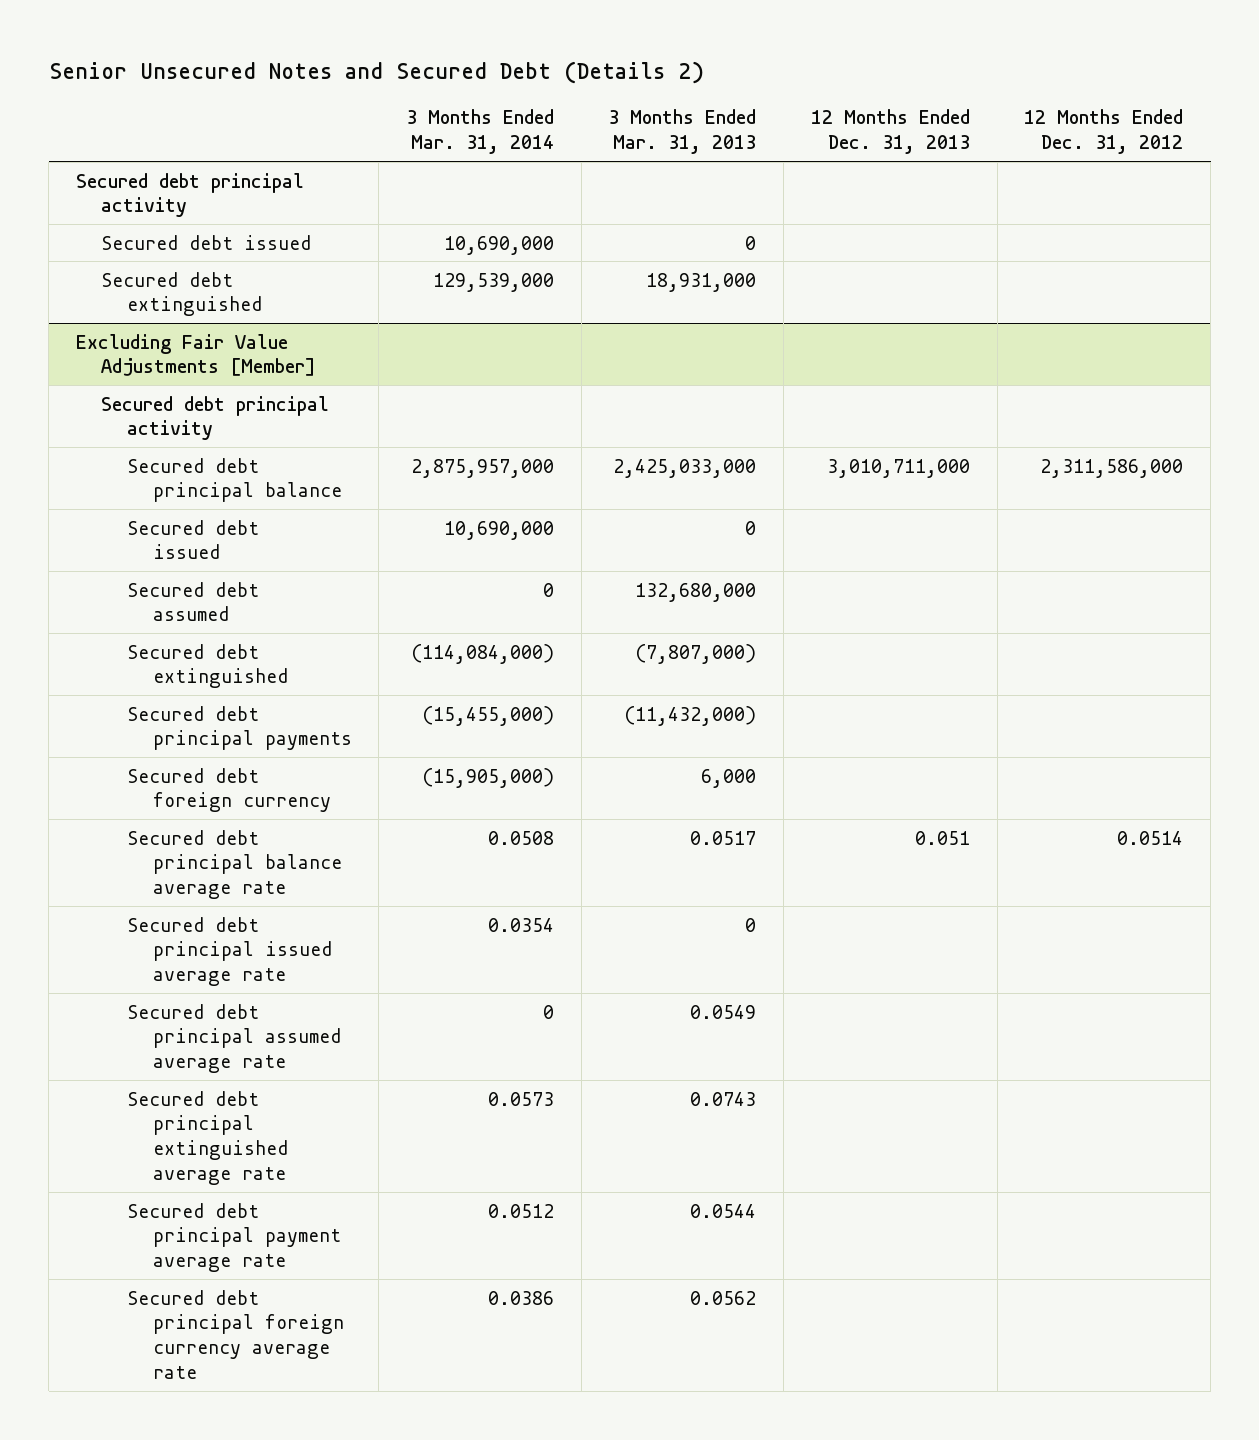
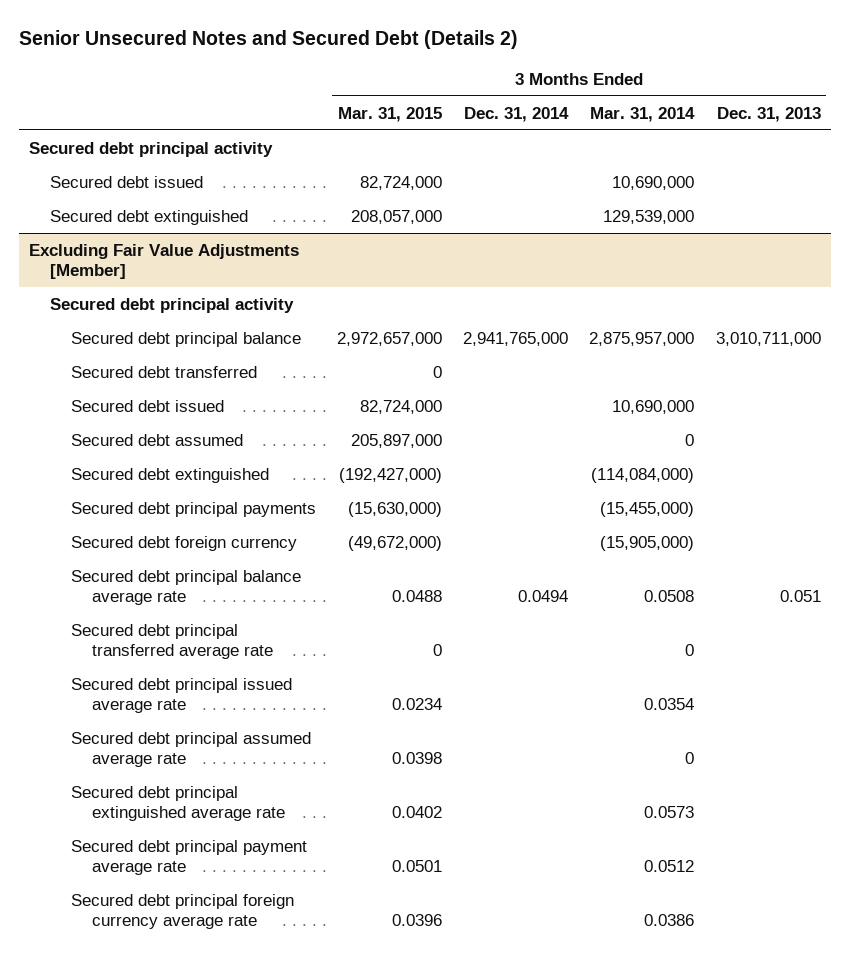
- | 3 Months Ended Mar. 31, 2014 | 3 Months Ended Mar. 31, 2013 | 12 Months Ended Dec. 31, 2013 | 12 Months Ended Dec. 31, 2012
+ | 3 Months Ended Mar. 31, 2015 | 3 Months Ended Dec. 31, 2014 | 3 Months Ended Mar. 31, 2014 | 3 Months Ended Dec. 31, 2013
@ Excluding Fair Value Adjustments [Member]
+ Secured debt transferred | 0 | | |
+ Secured debt principal transferred average rate | 0 | | 0 |

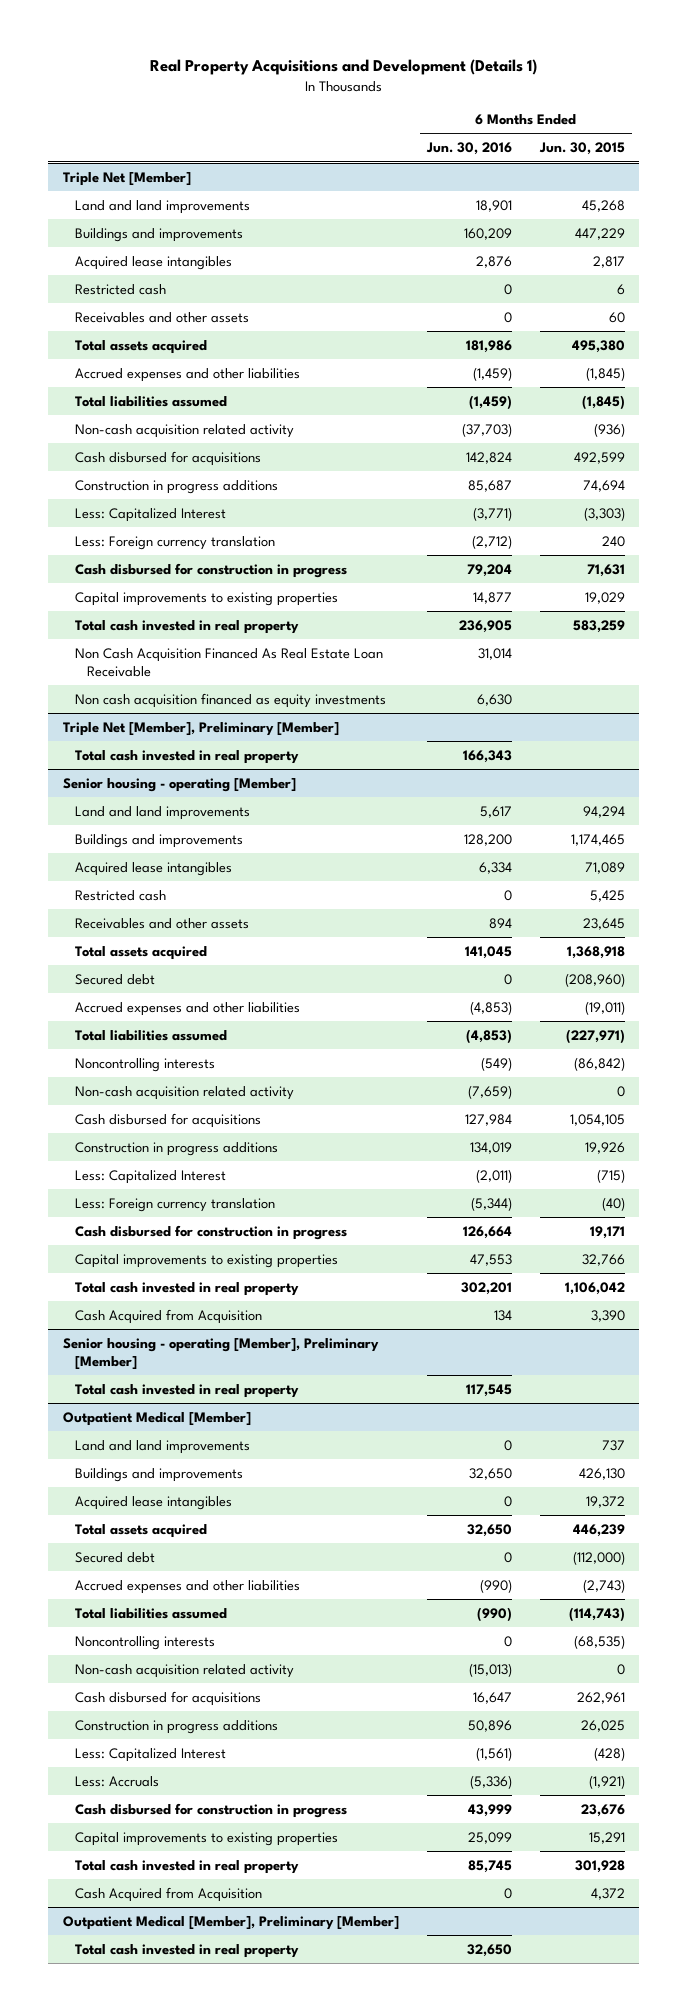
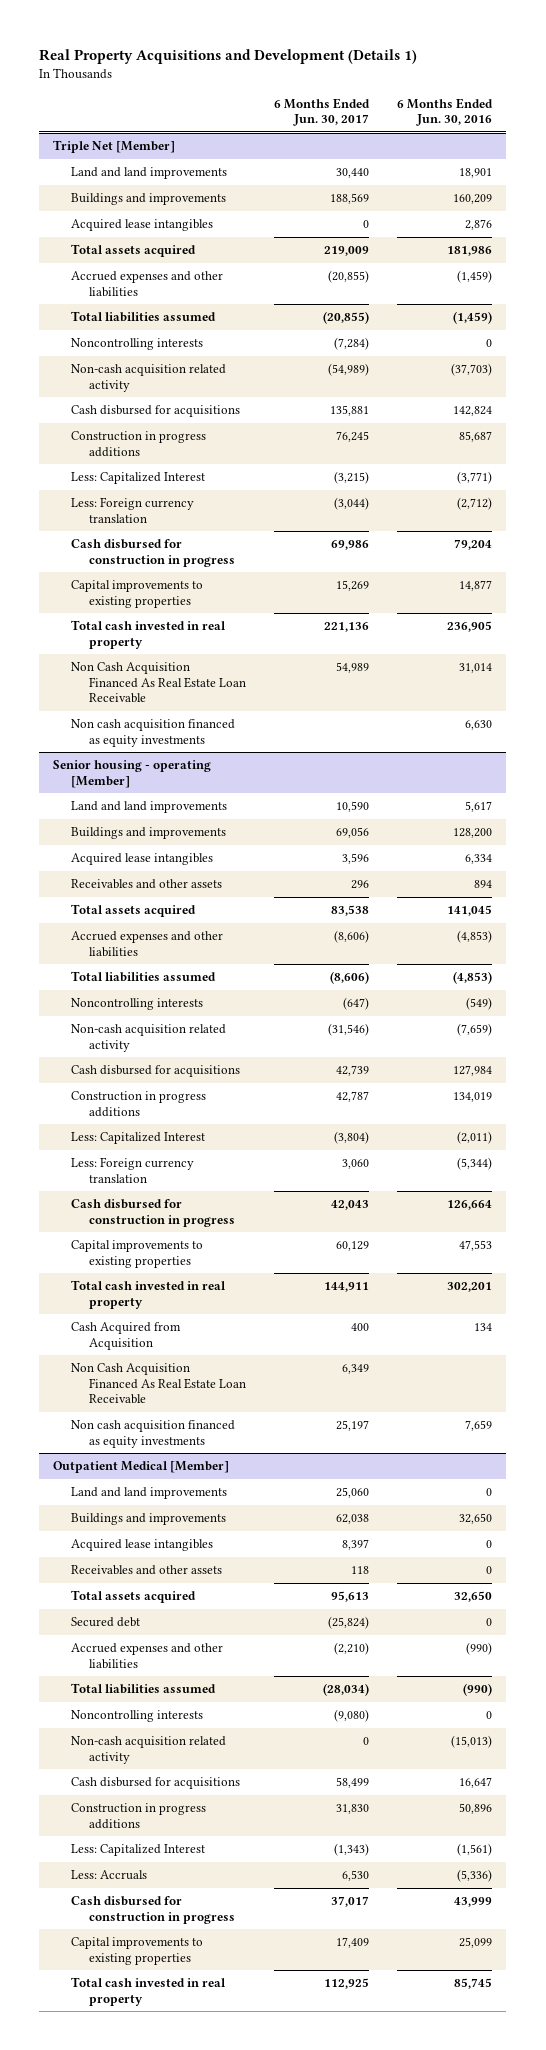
- | 6 Months Ended Jun. 30, 2016 | 6 Months Ended Jun. 30, 2015
+ | 6 Months Ended Jun. 30, 2017 | 6 Months Ended Jun. 30, 2016
@ Triple Net [Member]
- Restricted cash | 0 | 6
- Receivables and other assets | 0 | 60
+ Noncontrolling interests | (7,284) | 0
- Triple Net [Member], Preliminary [Member]
- Total cash invested in real property | 166,343 |
@ Senior housing - operating [Member]
- Restricted cash | 0 | 5,425
- Secured debt | 0 | (208,960)
- Senior housing - operating [Member], Preliminary [Member]
- Total cash invested in real property | 117,545 |
@ Senior housing - operating [Member]
+ Non Cash Acquisition Financed As Real Estate Loan Receivable | 6,349 |
+ Non cash acquisition financed as equity investments | 25,197 | 7,659
@ Outpatient Medical [Member]
+ Receivables and other assets | 118 | 0
- Cash Acquired from Acquisition | 0 | 4,372
- Outpatient Medical [Member], Preliminary [Member]
- Total cash invested in real property | 32,650 |

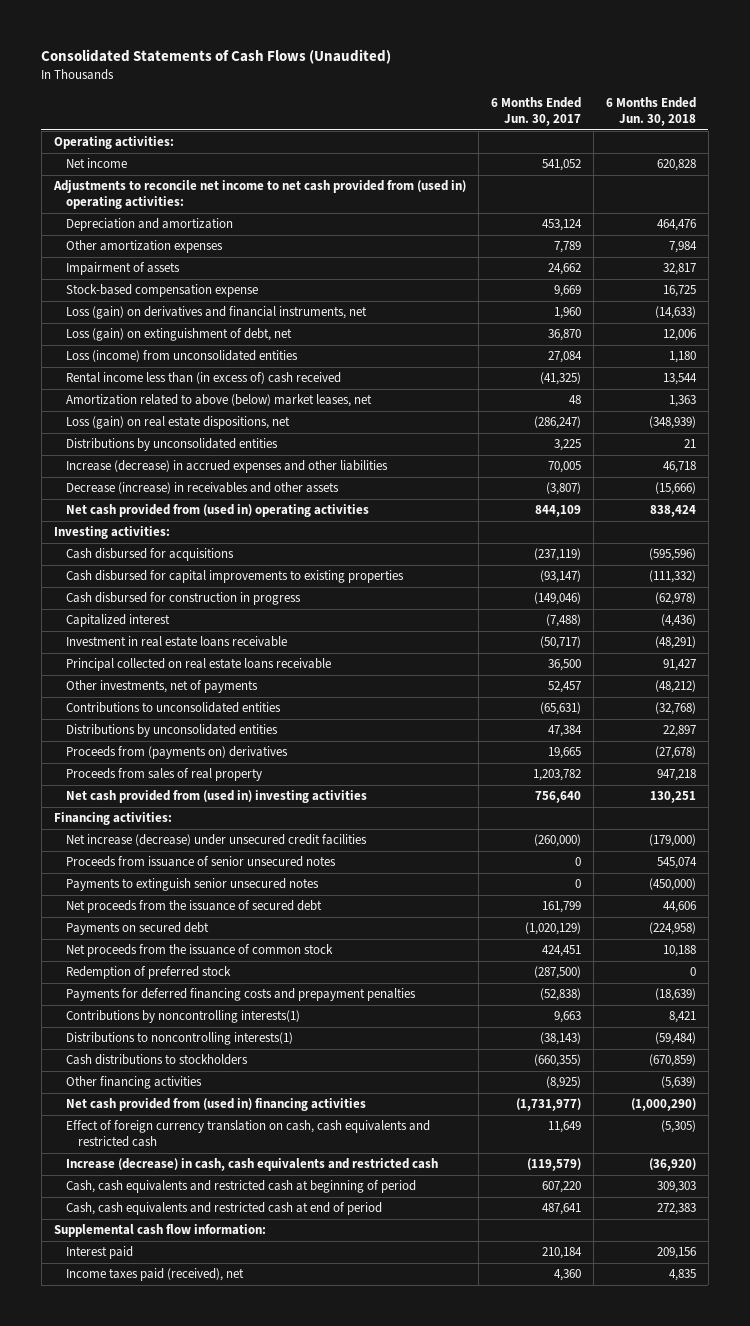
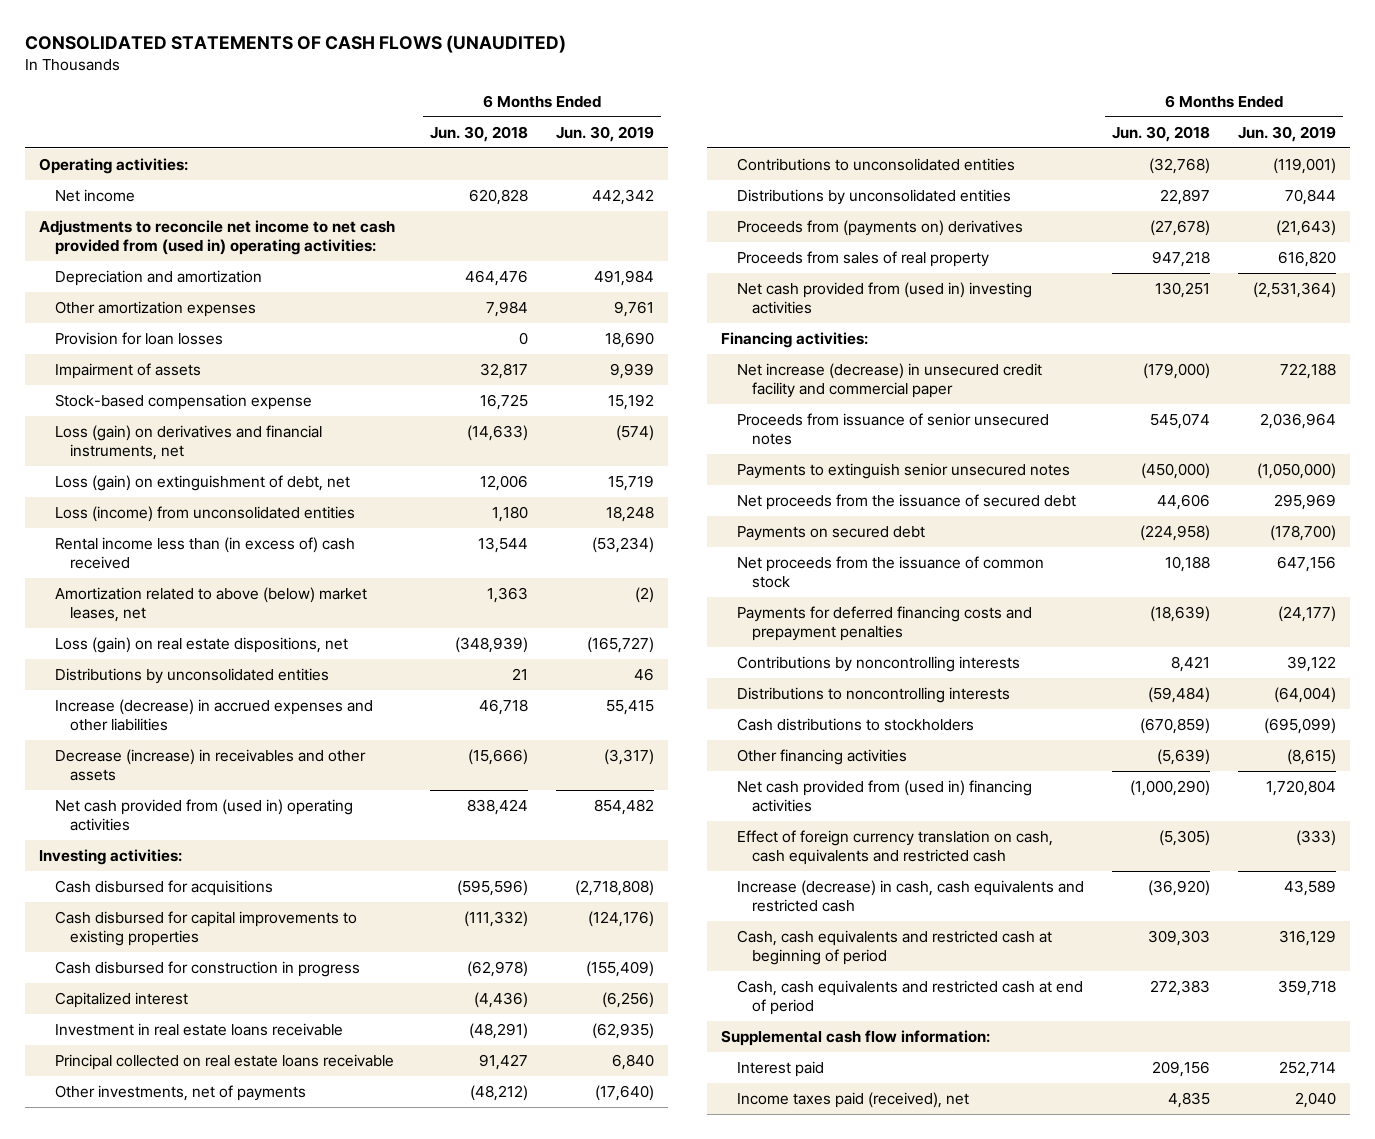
- Consolidated Statements of Cash Flows (Unaudited)
+ CONSOLIDATED STATEMENTS OF CASH FLOWS (UNAUDITED)
- | 6 Months Ended Jun. 30, 2017 | 6 Months Ended Jun. 30, 2018
+ | 6 Months Ended Jun. 30, 2018 | 6 Months Ended Jun. 30, 2019
+ Provision for loan losses | 0 | 18,690
- Net increase (decrease) under unsecured credit facilities | (260,000) | (179,000)
+ Net increase (decrease) in unsecured credit facility and commercial paper | (179,000) | 722,188
- Redemption of preferred stock | (287,500) | 0
- Contributions by noncontrolling interests(1) | 9,663 | 8,421
- Distributions to noncontrolling interests(1) | (38,143) | (59,484)
+ Contributions by noncontrolling interests | 8,421 | 39,122
+ Distributions to noncontrolling interests | (59,484) | (64,004)

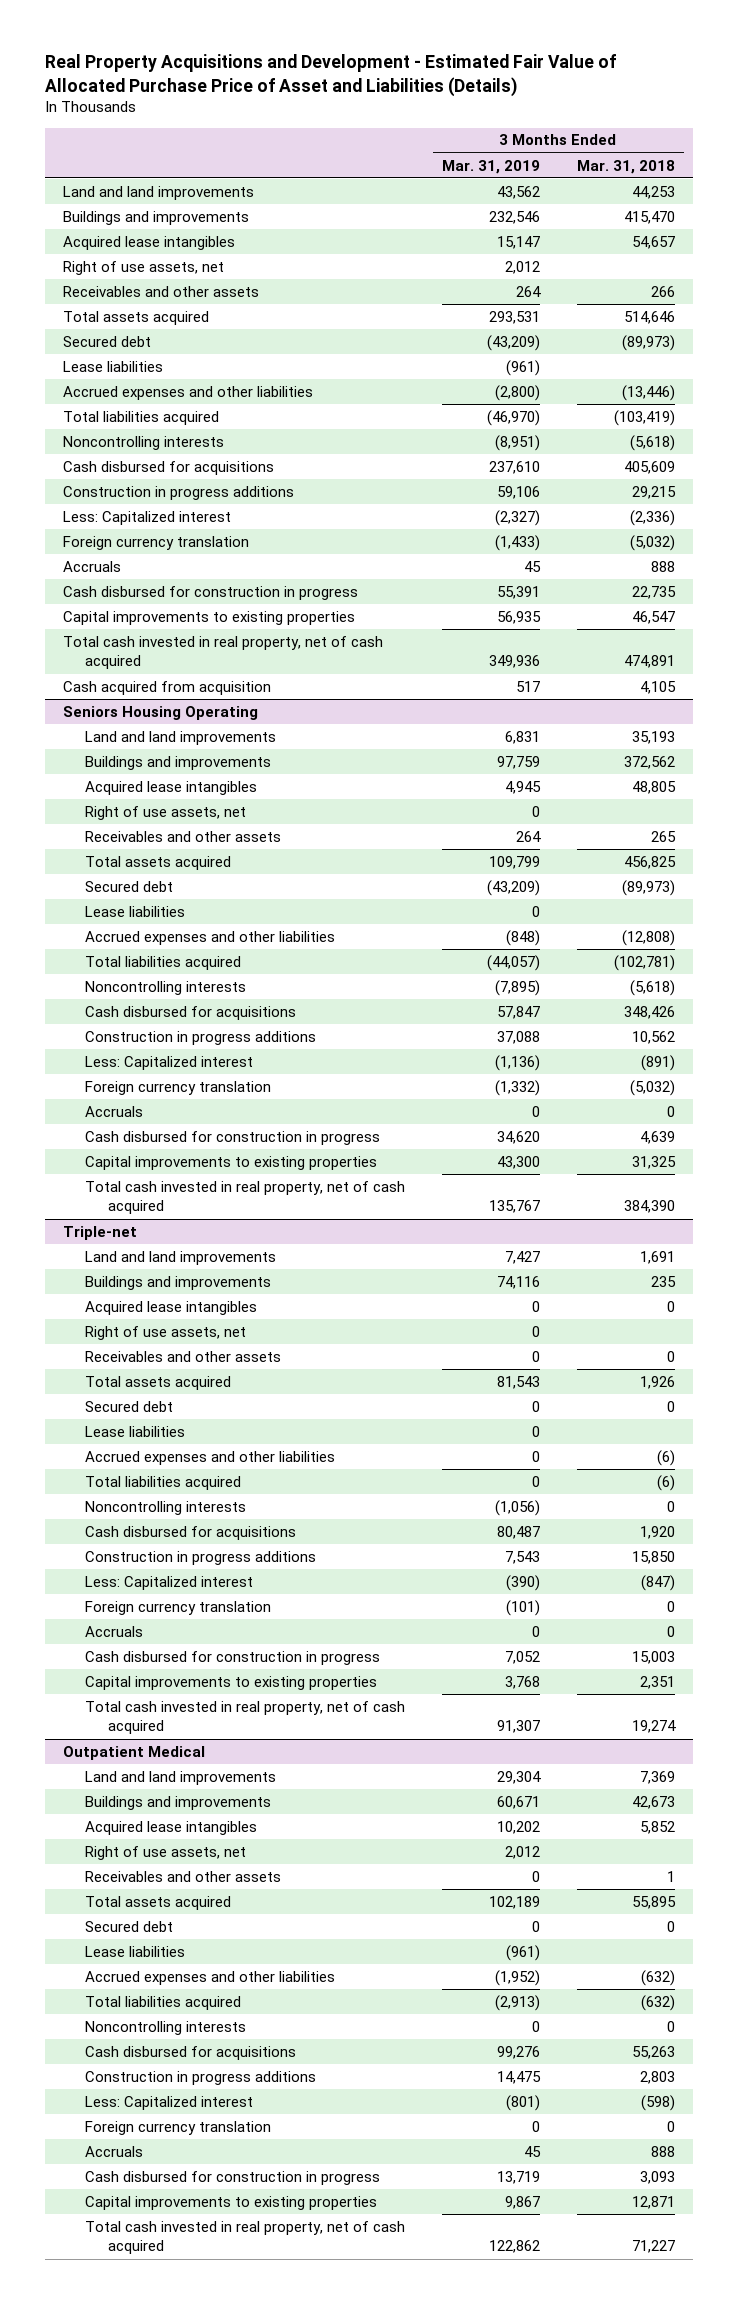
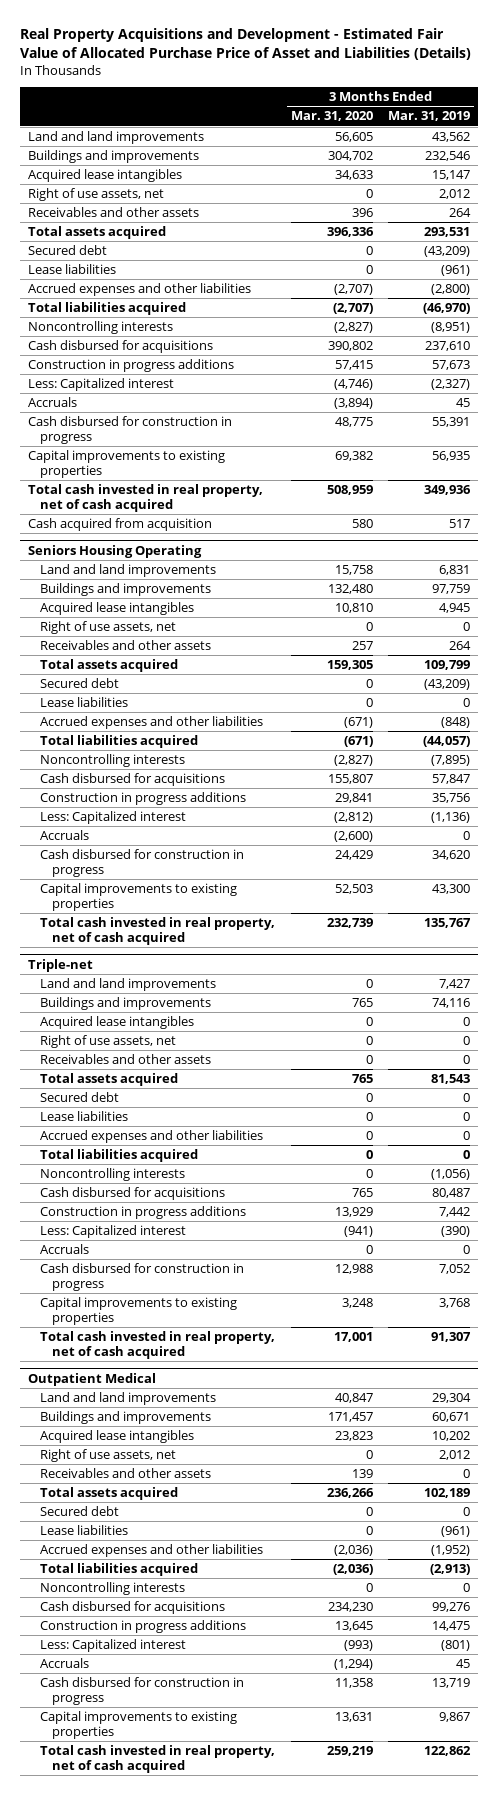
- | 3 Months Ended Mar. 31, 2019 | 3 Months Ended Mar. 31, 2018
+ | 3 Months Ended Mar. 31, 2020 | 3 Months Ended Mar. 31, 2019
- Construction in progress additions | 59,106 | 29,215
+ Construction in progress additions | 57,415 | 57,673
- Foreign currency translation | (1,433) | (5,032)
@ Seniors Housing Operating
- Construction in progress additions | 37,088 | 10,562
+ Construction in progress additions | 29,841 | 35,756
- Foreign currency translation | (1,332) | (5,032)
@ Triple-net
- Construction in progress additions | 7,543 | 15,850
+ Construction in progress additions | 13,929 | 7,442
- Foreign currency translation | (101) | 0
@ Outpatient Medical
- Foreign currency translation | 0 | 0

